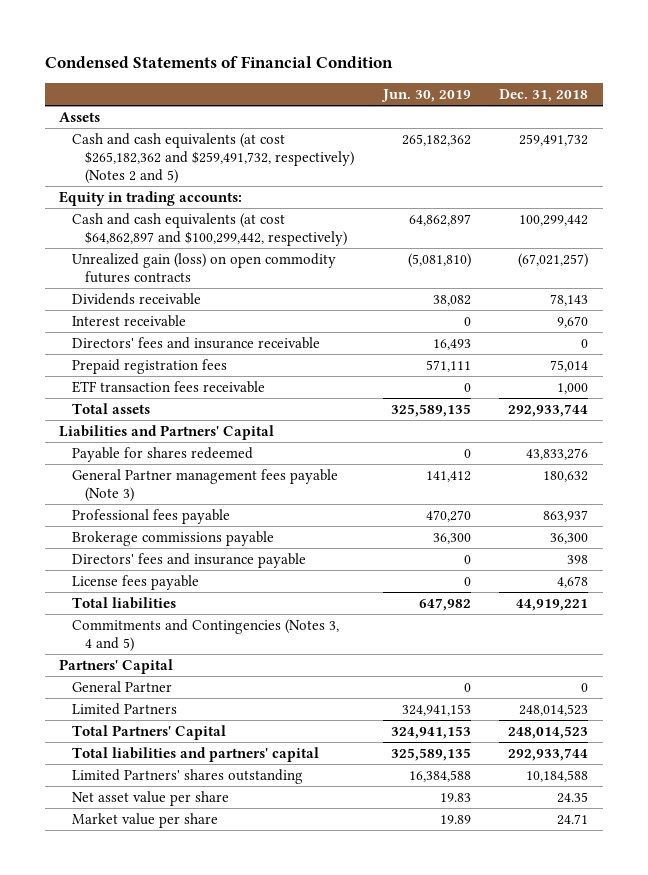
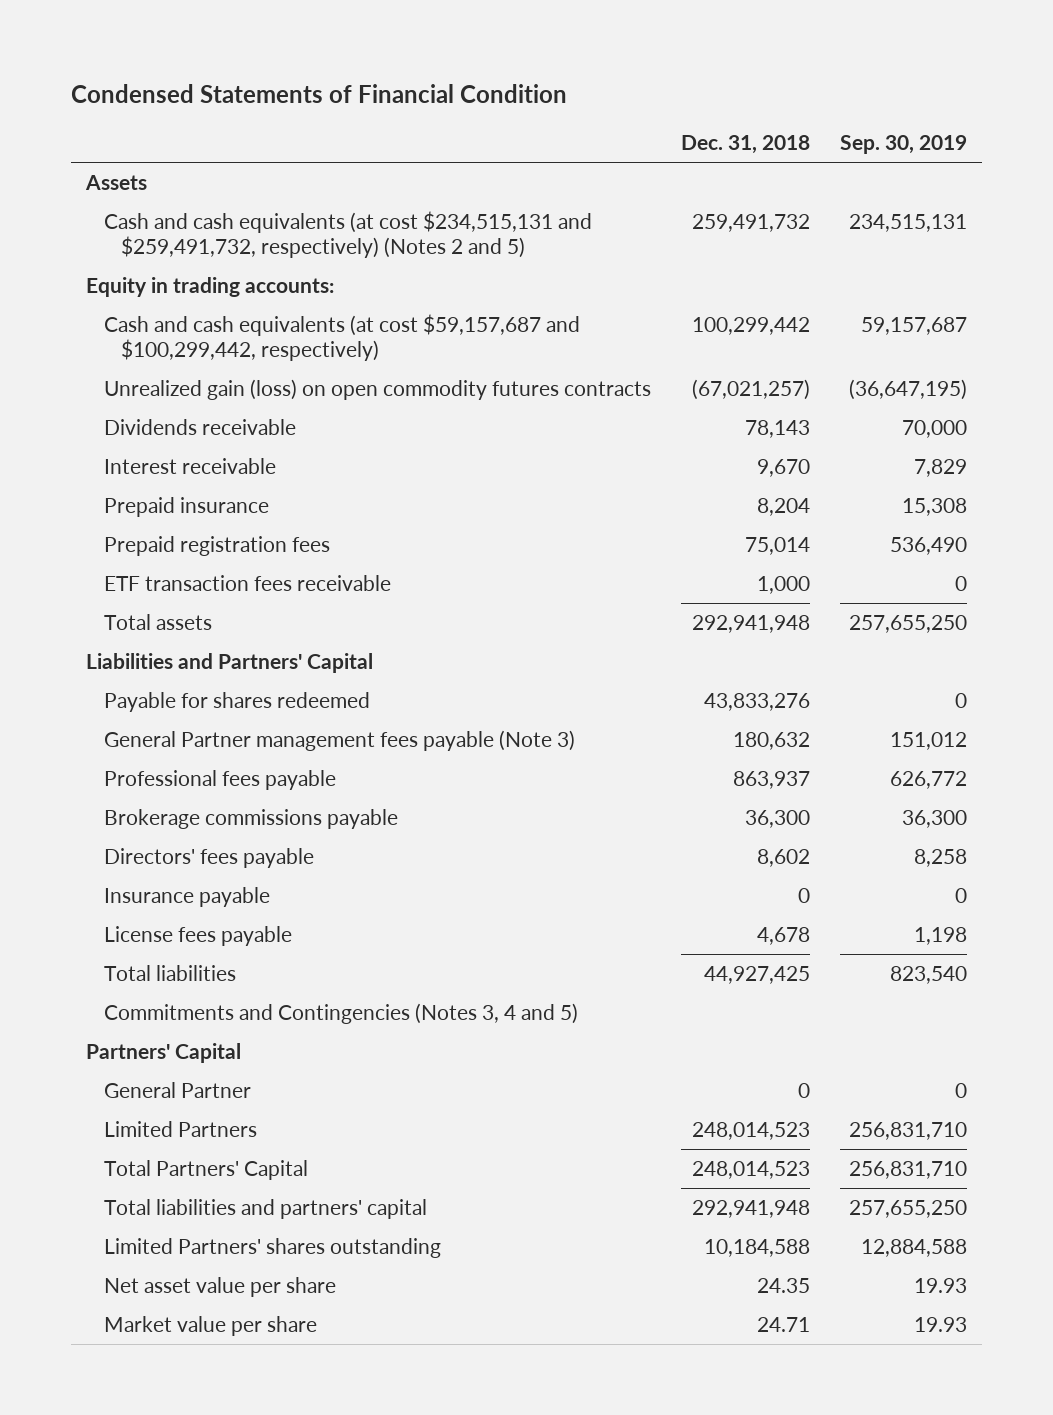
- | Jun. 30, 2019 | Dec. 31, 2018
+ | Dec. 31, 2018 | Sep. 30, 2019
- Cash and cash equivalents (at cost $265,182,362 and $259,491,732, respectively) (Notes 2 and 5) | 265,182,362 | 259,491,732
+ Cash and cash equivalents (at cost $234,515,131 and $259,491,732, respectively) (Notes 2 and 5) | 259,491,732 | 234,515,131
- Cash and cash equivalents (at cost $64,862,897 and $100,299,442, respectively) | 64,862,897 | 100,299,442
+ Cash and cash equivalents (at cost $59,157,687 and $100,299,442, respectively) | 100,299,442 | 59,157,687
- Directors' fees and insurance receivable | 16,493 | 0
+ Prepaid insurance | 8,204 | 15,308
- Total assets | 325,589,135 | 292,933,744
+ Total assets | 292,941,948 | 257,655,250
- Directors' fees and insurance payable | 0 | 398
+ Directors' fees payable | 8,602 | 8,258
+ Insurance payable | 0 | 0
- Total liabilities | 647,982 | 44,919,221
+ Total liabilities | 44,927,425 | 823,540
- Total liabilities and partners' capital | 325,589,135 | 292,933,744
+ Total liabilities and partners' capital | 292,941,948 | 257,655,250

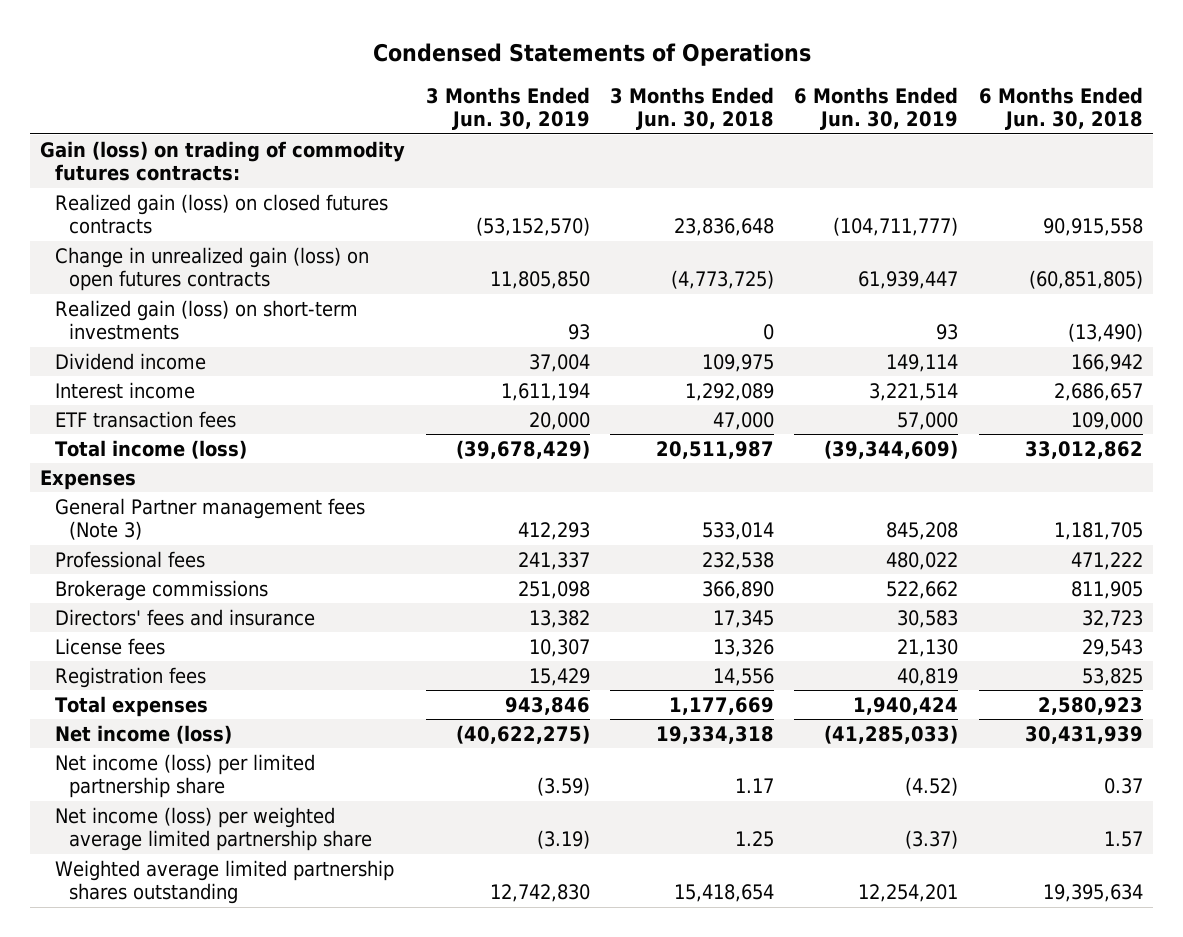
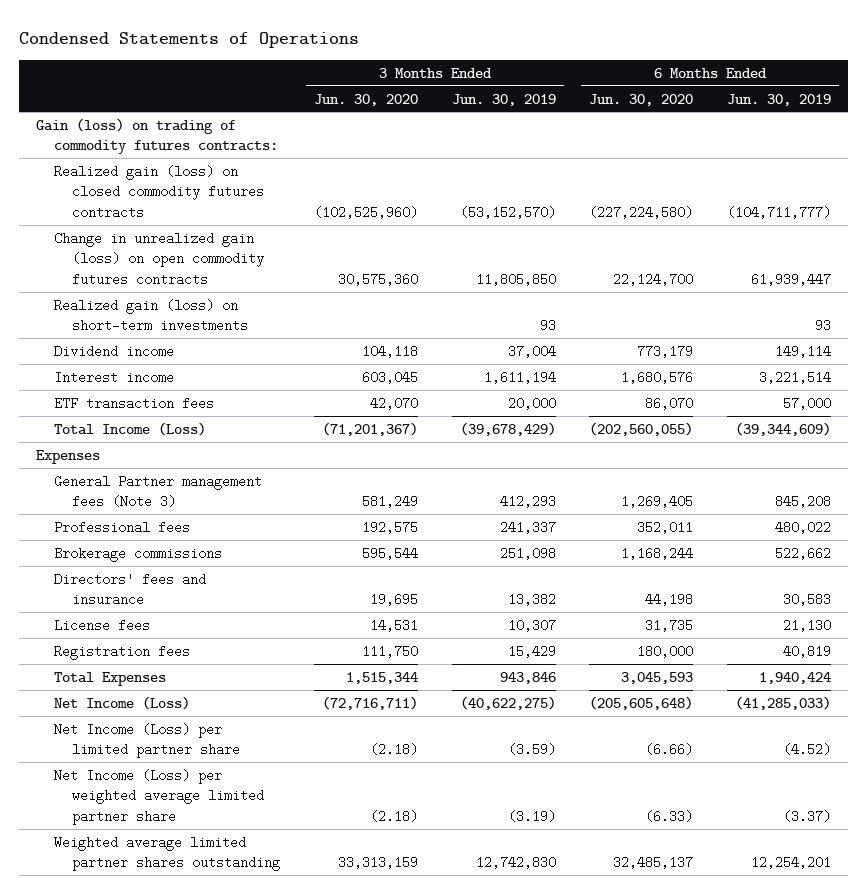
- | 3 Months Ended Jun. 30, 2019 | 3 Months Ended Jun. 30, 2018 | 6 Months Ended Jun. 30, 2019 | 6 Months Ended Jun. 30, 2018
+ | 3 Months Ended Jun. 30, 2020 | 3 Months Ended Jun. 30, 2019 | 6 Months Ended Jun. 30, 2020 | 6 Months Ended Jun. 30, 2019
- Realized gain (loss) on closed futures contracts | (53,152,570) | 23,836,648 | (104,711,777) | 90,915,558
- Change in unrealized gain (loss) on open futures contracts | 11,805,850 | (4,773,725) | 61,939,447 | (60,851,805)
+ Realized gain (loss) on closed commodity futures contracts | (102,525,960) | (53,152,570) | (227,224,580) | (104,711,777)
+ Change in unrealized gain (loss) on open commodity futures contracts | 30,575,360 | 11,805,850 | 22,124,700 | 61,939,447
- Total income (loss) | (39,678,429) | 20,511,987 | (39,344,609) | 33,012,862
+ Total Income (Loss) | (71,201,367) | (39,678,429) | (202,560,055) | (39,344,609)
- Total expenses | 943,846 | 1,177,669 | 1,940,424 | 2,580,923
- Net income (loss) | (40,622,275) | 19,334,318 | (41,285,033) | 30,431,939
- Net income (loss) per limited partnership share | (3.59) | 1.17 | (4.52) | 0.37
- Net income (loss) per weighted average limited partnership share | (3.19) | 1.25 | (3.37) | 1.57
- Weighted average limited partnership shares outstanding | 12,742,830 | 15,418,654 | 12,254,201 | 19,395,634
+ Total Expenses | 1,515,344 | 943,846 | 3,045,593 | 1,940,424
+ Net Income (Loss) | (72,716,711) | (40,622,275) | (205,605,648) | (41,285,033)
+ Net Income (Loss) per limited partner share | (2.18) | (3.59) | (6.66) | (4.52)
+ Net Income (Loss) per weighted average limited partner share | (2.18) | (3.19) | (6.33) | (3.37)
+ Weighted average limited partner shares outstanding | 33,313,159 | 12,742,830 | 32,485,137 | 12,254,201

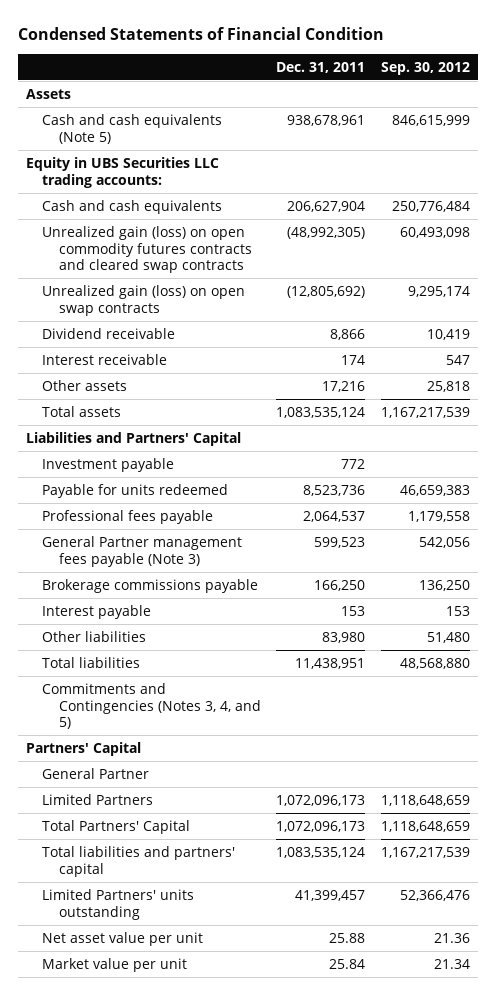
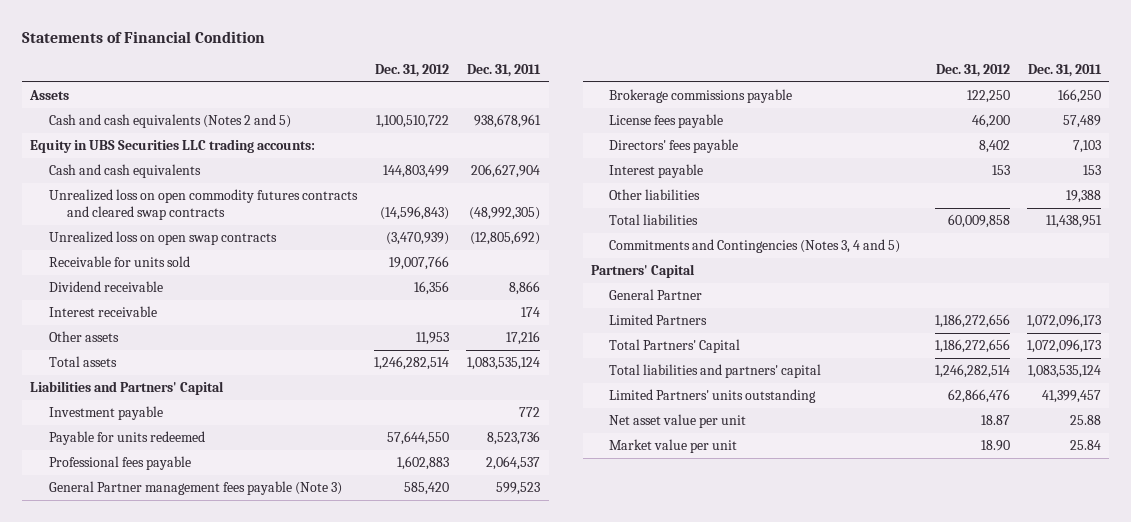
- Condensed Statements of Financial Condition
+ Statements of Financial Condition
- | Dec. 31, 2011 | Sep. 30, 2012
+ | Dec. 31, 2012 | Dec. 31, 2011
- Cash and cash equivalents (Note 5) | 938,678,961 | 846,615,999
+ Cash and cash equivalents (Notes 2 and 5) | 1,100,510,722 | 938,678,961
- Unrealized gain (loss) on open commodity futures contracts and cleared swap contracts | (48,992,305) | 60,493,098
- Unrealized gain (loss) on open swap contracts | (12,805,692) | 9,295,174
+ Unrealized loss on open commodity futures contracts and cleared swap contracts | (14,596,843) | (48,992,305)
+ Unrealized loss on open swap contracts | (3,470,939) | (12,805,692)
+ Receivable for units sold | 19,007,766 |
+ License fees payable | 46,200 | 57,489
+ Directors' fees payable | 8,402 | 7,103
- Other liabilities | 83,980 | 51,480
+ Other liabilities | | 19,388
- Commitments and Contingencies (Notes 3, 4, and 5)
+ Commitments and Contingencies (Notes 3, 4 and 5)

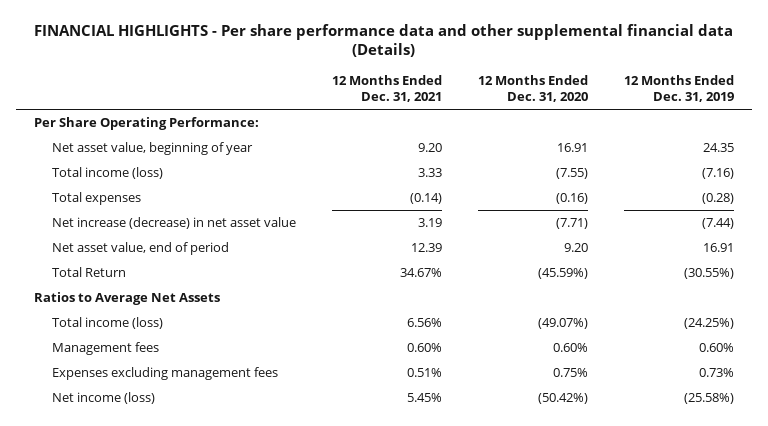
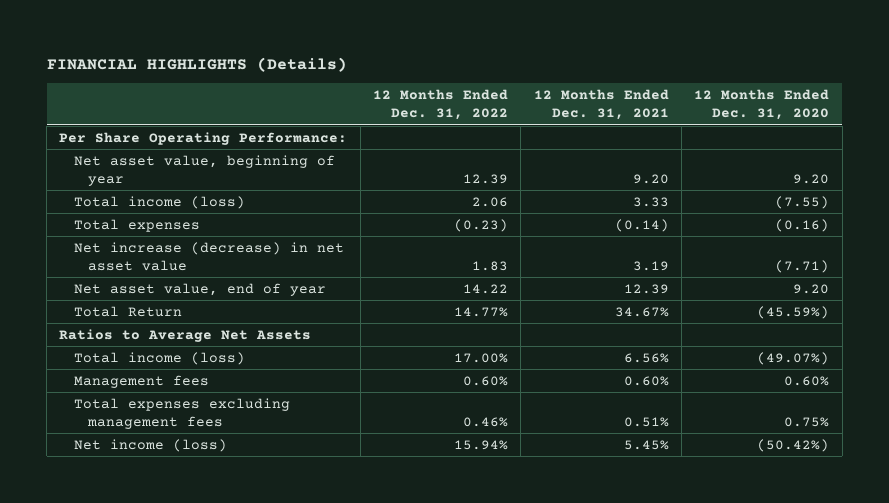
- FINANCIAL HIGHLIGHTS - Per share performance data and other supplemental financial data (Details)
+ FINANCIAL HIGHLIGHTS (Details)
- | 12 Months Ended Dec. 31, 2021 | 12 Months Ended Dec. 31, 2020 | 12 Months Ended Dec. 31, 2019
+ | 12 Months Ended Dec. 31, 2022 | 12 Months Ended Dec. 31, 2021 | 12 Months Ended Dec. 31, 2020
- Net asset value, beginning of year | 9.20 | 16.91 | 24.35
+ Net asset value, beginning of year | 12.39 | 9.20 | 9.20
- Net asset value, end of period | 12.39 | 9.20 | 16.91
+ Net asset value, end of year | 14.22 | 12.39 | 9.20
- Expenses excluding management fees | 0.51% | 0.75% | 0.73%
+ Total expenses excluding management fees | 0.46% | 0.51% | 0.75%

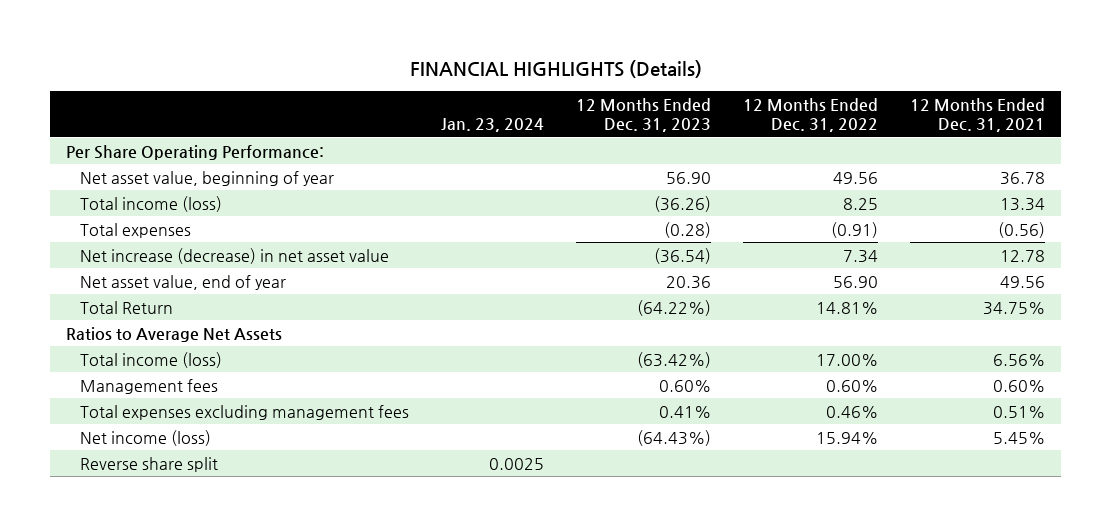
- | 12 Months Ended Dec. 31, 2022 | 12 Months Ended Dec. 31, 2021 | 12 Months Ended Dec. 31, 2020
+ | Jan. 23, 2024 | 12 Months Ended Dec. 31, 2023 | 12 Months Ended Dec. 31, 2022 | 12 Months Ended Dec. 31, 2021
- Net asset value, beginning of year | 12.39 | 9.20 | 9.20
- Total income (loss) | 2.06 | 3.33 | (7.55)
- Total expenses | (0.23) | (0.14) | (0.16)
- Net increase (decrease) in net asset value | 1.83 | 3.19 | (7.71)
- Net asset value, end of year | 14.22 | 12.39 | 9.20
- Total Return | 14.77% | 34.67% | (45.59%)
+ Net asset value, beginning of year | | 56.90 | 49.56 | 36.78
+ Total income (loss) | | (36.26) | 8.25 | 13.34
+ Total expenses | | (0.28) | (0.91) | (0.56)
+ Net increase (decrease) in net asset value | | (36.54) | 7.34 | 12.78
+ Net asset value, end of year | | 20.36 | 56.90 | 49.56
+ Total Return | | (64.22%) | 14.81% | 34.75%
+ Reverse share split | 0.0025 | | |

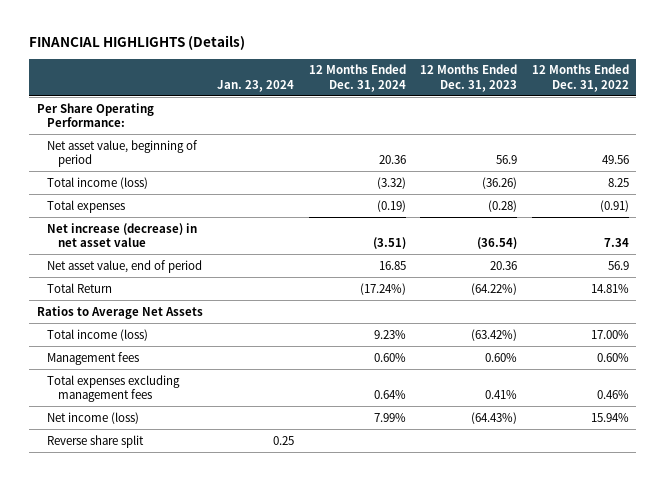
- | Jan. 23, 2024 | 12 Months Ended Dec. 31, 2023 | 12 Months Ended Dec. 31, 2022 | 12 Months Ended Dec. 31, 2021
+ | Jan. 23, 2024 | 12 Months Ended Dec. 31, 2024 | 12 Months Ended Dec. 31, 2023 | 12 Months Ended Dec. 31, 2022
- Net asset value, beginning of year | | 56.90 | 49.56 | 36.78
+ Net asset value, beginning of period | | 20.36 | 56.9 | 49.56
- Net asset value, end of year | | 20.36 | 56.90 | 49.56
+ Net asset value, end of period | | 16.85 | 20.36 | 56.9
- Reverse share split | 0.0025 | | |
+ Reverse share split | 0.25 | | |

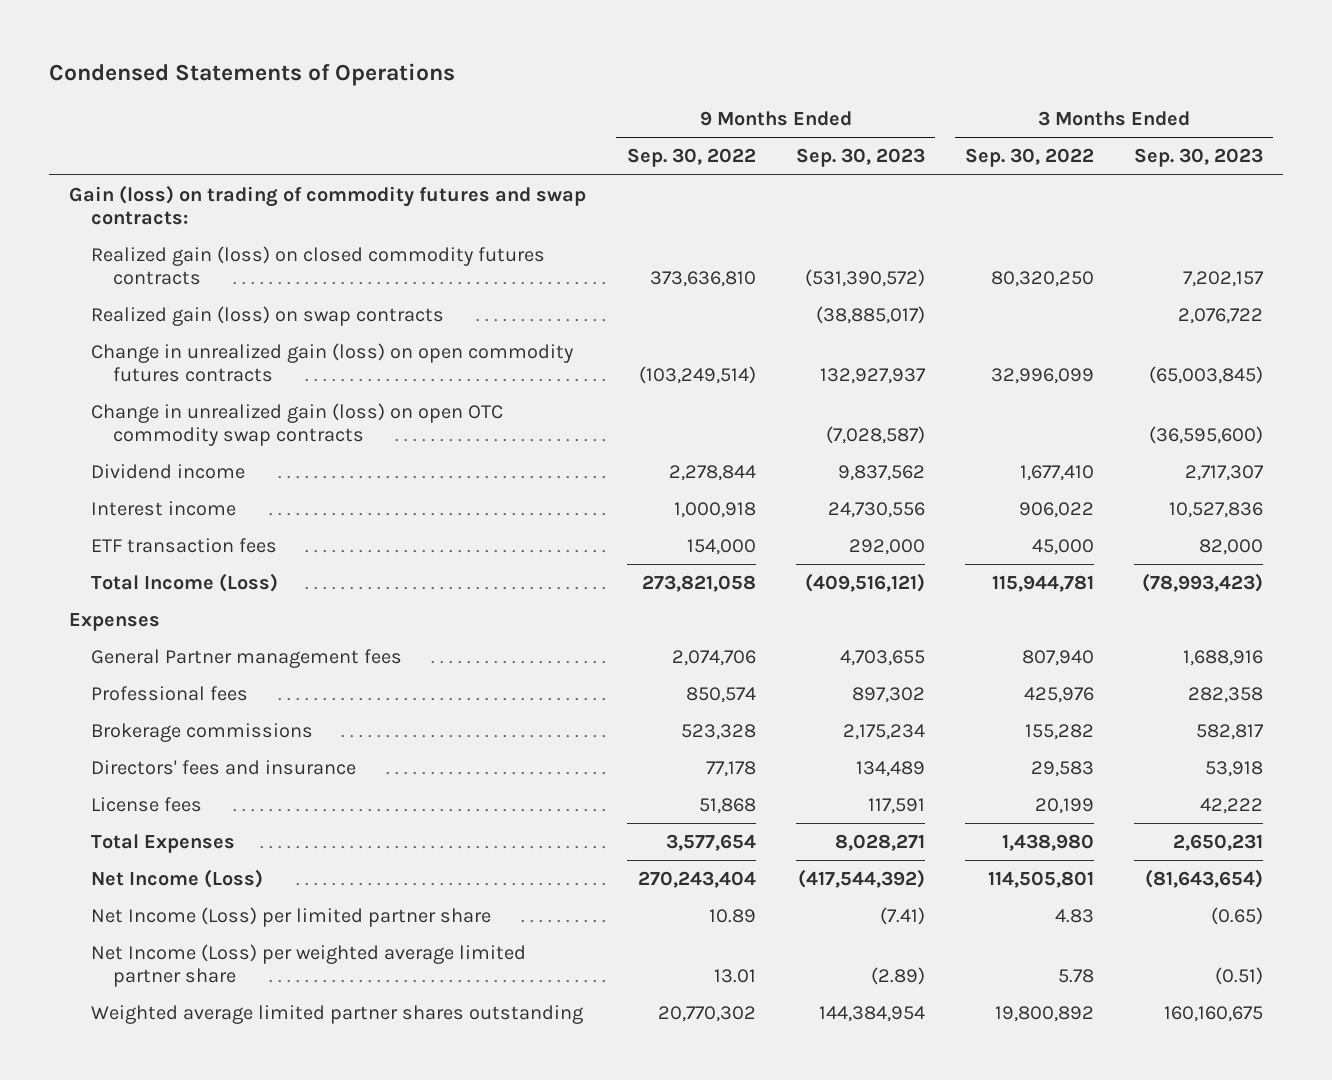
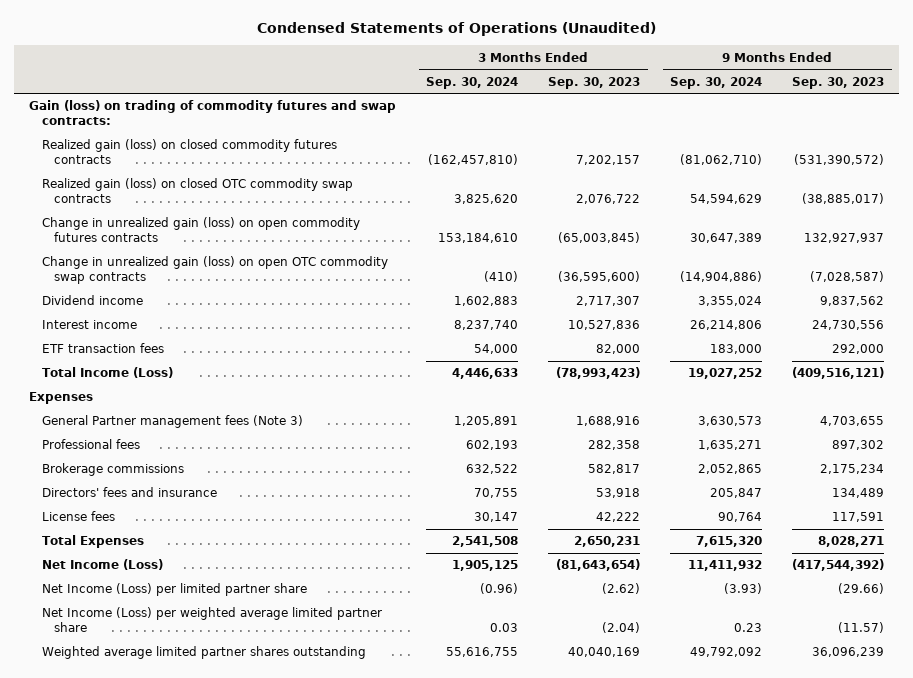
- Condensed Statements of Operations
+ Condensed Statements of Operations (Unaudited)
- | 9 Months Ended Sep. 30, 2022 | 9 Months Ended Sep. 30, 2023 | 3 Months Ended Sep. 30, 2022 | 3 Months Ended Sep. 30, 2023
+ | 3 Months Ended Sep. 30, 2024 | 3 Months Ended Sep. 30, 2023 | 9 Months Ended Sep. 30, 2024 | 9 Months Ended Sep. 30, 2023
- Realized gain (loss) on swap contracts | | (38,885,017) | | 2,076,722
+ Realized gain (loss) on closed OTC commodity swap contracts | 3,825,620 | 2,076,722 | 54,594,629 | (38,885,017)
- General Partner management fees | 2,074,706 | 4,703,655 | 807,940 | 1,688,916
+ General Partner management fees (Note 3) | 1,205,891 | 1,688,916 | 3,630,573 | 4,703,655
- Net Income (Loss) per limited partner share | 10.89 | (7.41) | 4.83 | (0.65)
- Net Income (Loss) per weighted average limited partner share | 13.01 | (2.89) | 5.78 | (0.51)
- Weighted average limited partner shares outstanding | 20,770,302 | 144,384,954 | 19,800,892 | 160,160,675
+ Net Income (Loss) per limited partner share | (0.96) | (2.62) | (3.93) | (29.66)
+ Net Income (Loss) per weighted average limited partner share | 0.03 | (2.04) | 0.23 | (11.57)
+ Weighted average limited partner shares outstanding | 55,616,755 | 40,040,169 | 49,792,092 | 36,096,239

